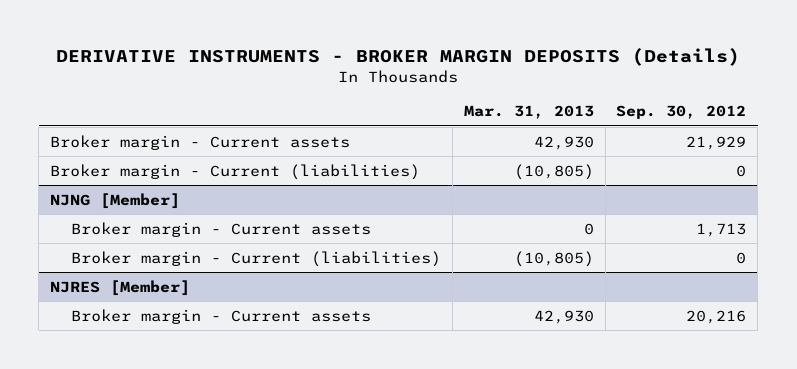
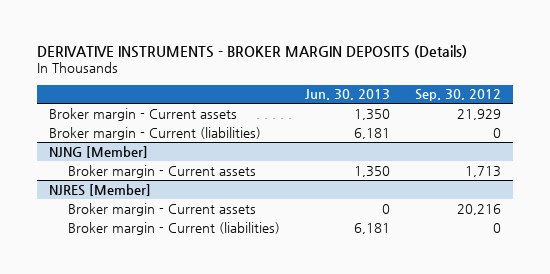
- | Mar. 31, 2013 | Sep. 30, 2012
+ | Jun. 30, 2013 | Sep. 30, 2012
@ NJNG [Member]
- Broker margin - Current (liabilities) | (10,805) | 0
@ NJRES [Member]
+ Broker margin - Current (liabilities) | 6,181 | 0

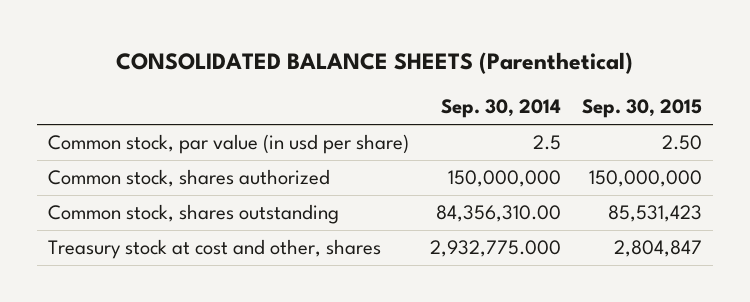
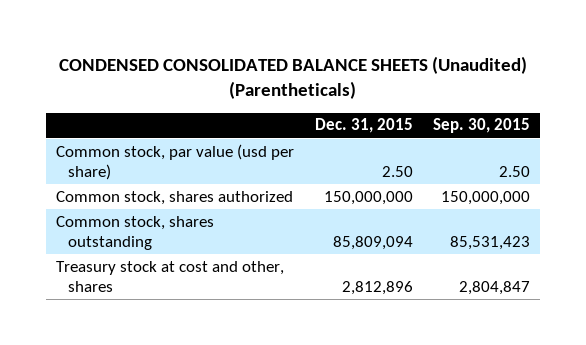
- CONSOLIDATED BALANCE SHEETS (Parenthetical)
+ CONDENSED CONSOLIDATED BALANCE SHEETS (Unaudited) (Parentheticals)
- | Sep. 30, 2014 | Sep. 30, 2015
+ | Dec. 31, 2015 | Sep. 30, 2015
- Common stock, par value (in usd per share) | 2.5 | 2.50
+ Common stock, par value (usd per share) | 2.50 | 2.50

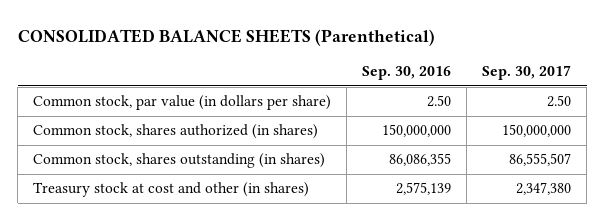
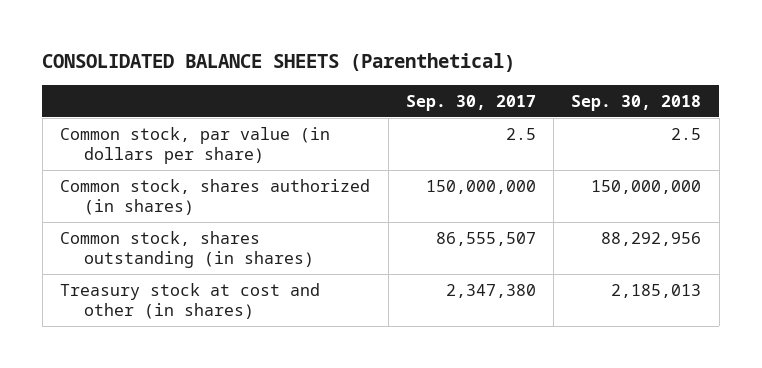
- | Sep. 30, 2016 | Sep. 30, 2017
+ | Sep. 30, 2017 | Sep. 30, 2018
- Common stock, par value (in dollars per share) | 2.50 | 2.50
+ Common stock, par value (in dollars per share) | 2.5 | 2.5

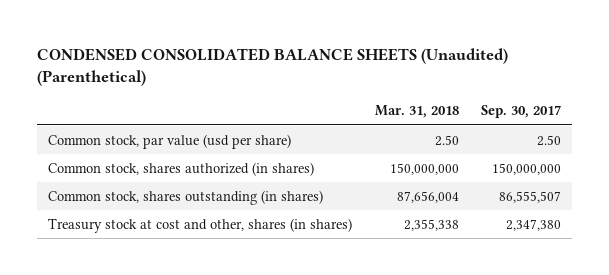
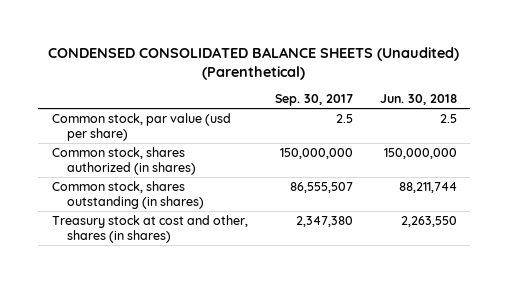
- | Mar. 31, 2018 | Sep. 30, 2017
+ | Sep. 30, 2017 | Jun. 30, 2018
- Common stock, par value (usd per share) | 2.50 | 2.50
+ Common stock, par value (usd per share) | 2.5 | 2.5

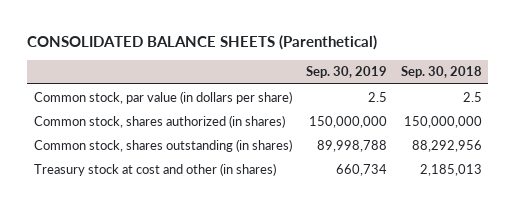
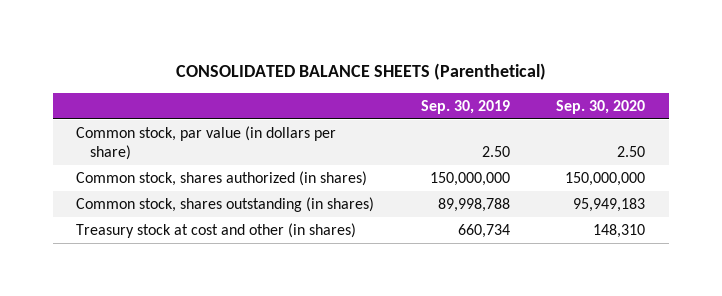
- | Sep. 30, 2019 | Sep. 30, 2018
+ | Sep. 30, 2019 | Sep. 30, 2020
- Common stock, par value (in dollars per share) | 2.5 | 2.5
+ Common stock, par value (in dollars per share) | 2.50 | 2.50

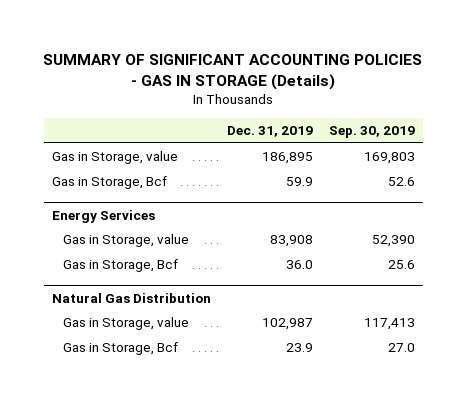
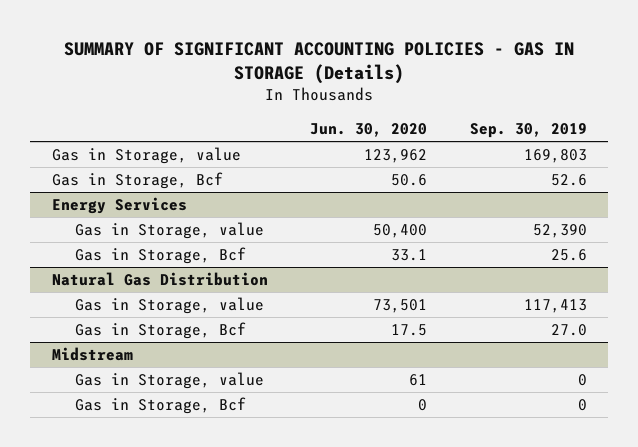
- | Dec. 31, 2019 | Sep. 30, 2019
+ | Jun. 30, 2020 | Sep. 30, 2019
+ Midstream
+ Gas in Storage, value | 61 | 0
+ Gas in Storage, Bcf | 0 | 0

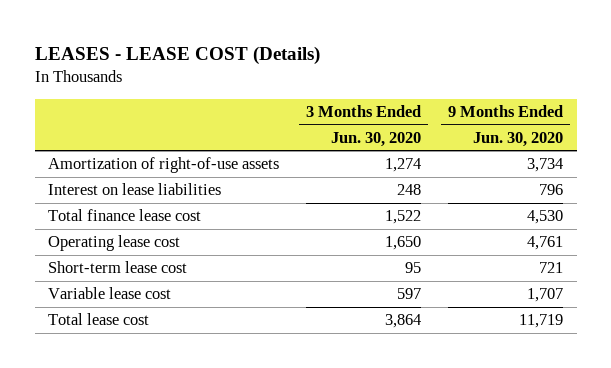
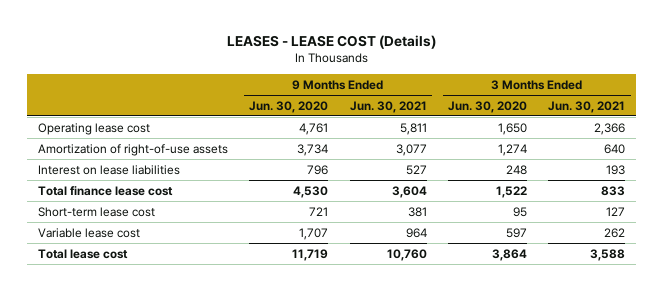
- | 3 Months Ended Jun. 30, 2020 | 9 Months Ended Jun. 30, 2020
+ | 9 Months Ended Jun. 30, 2020 | 9 Months Ended Jun. 30, 2021 | 3 Months Ended Jun. 30, 2020 | 3 Months Ended Jun. 30, 2021
moved up: Operating lease cost | 4,761 | 5,811 | 1,650 | 2,366

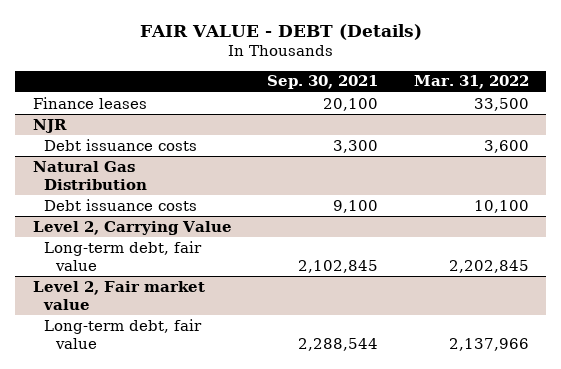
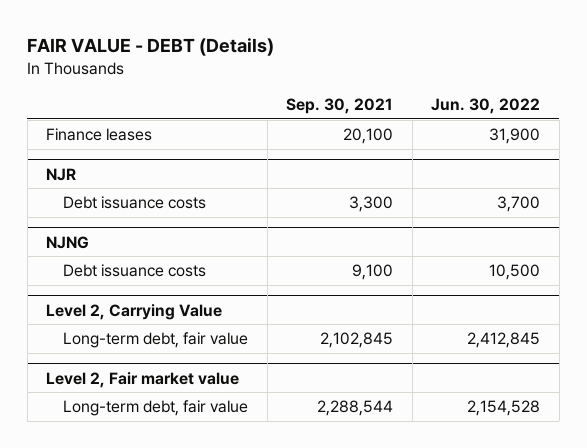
- | Sep. 30, 2021 | Mar. 31, 2022
+ | Sep. 30, 2021 | Jun. 30, 2022
- Natural Gas Distribution
+ NJNG

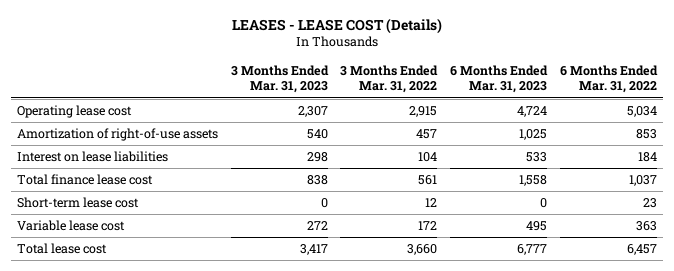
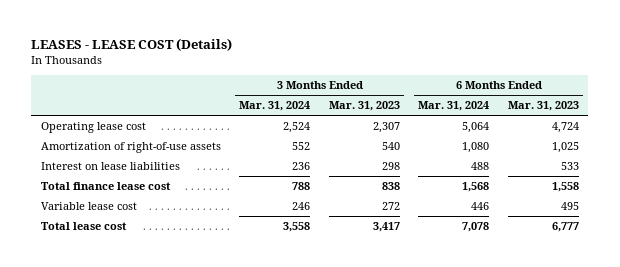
- | 3 Months Ended Mar. 31, 2023 | 3 Months Ended Mar. 31, 2022 | 6 Months Ended Mar. 31, 2023 | 6 Months Ended Mar. 31, 2022
+ | 3 Months Ended Mar. 31, 2024 | 3 Months Ended Mar. 31, 2023 | 6 Months Ended Mar. 31, 2024 | 6 Months Ended Mar. 31, 2023
- Short-term lease cost | 0 | 12 | 0 | 23

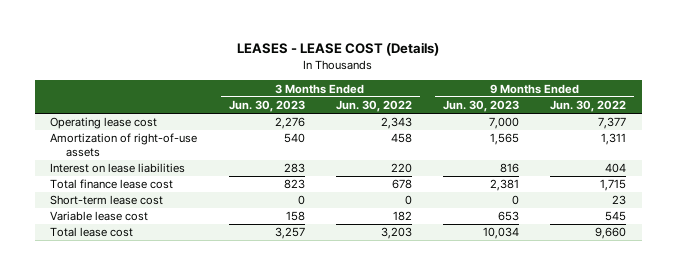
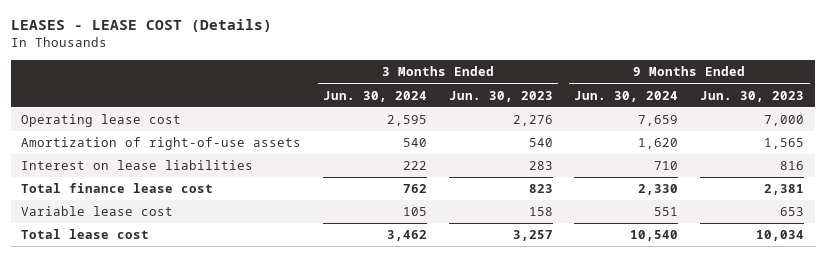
- | 3 Months Ended Jun. 30, 2023 | 3 Months Ended Jun. 30, 2022 | 9 Months Ended Jun. 30, 2023 | 9 Months Ended Jun. 30, 2022
+ | 3 Months Ended Jun. 30, 2024 | 3 Months Ended Jun. 30, 2023 | 9 Months Ended Jun. 30, 2024 | 9 Months Ended Jun. 30, 2023
- Short-term lease cost | 0 | 0 | 0 | 23

